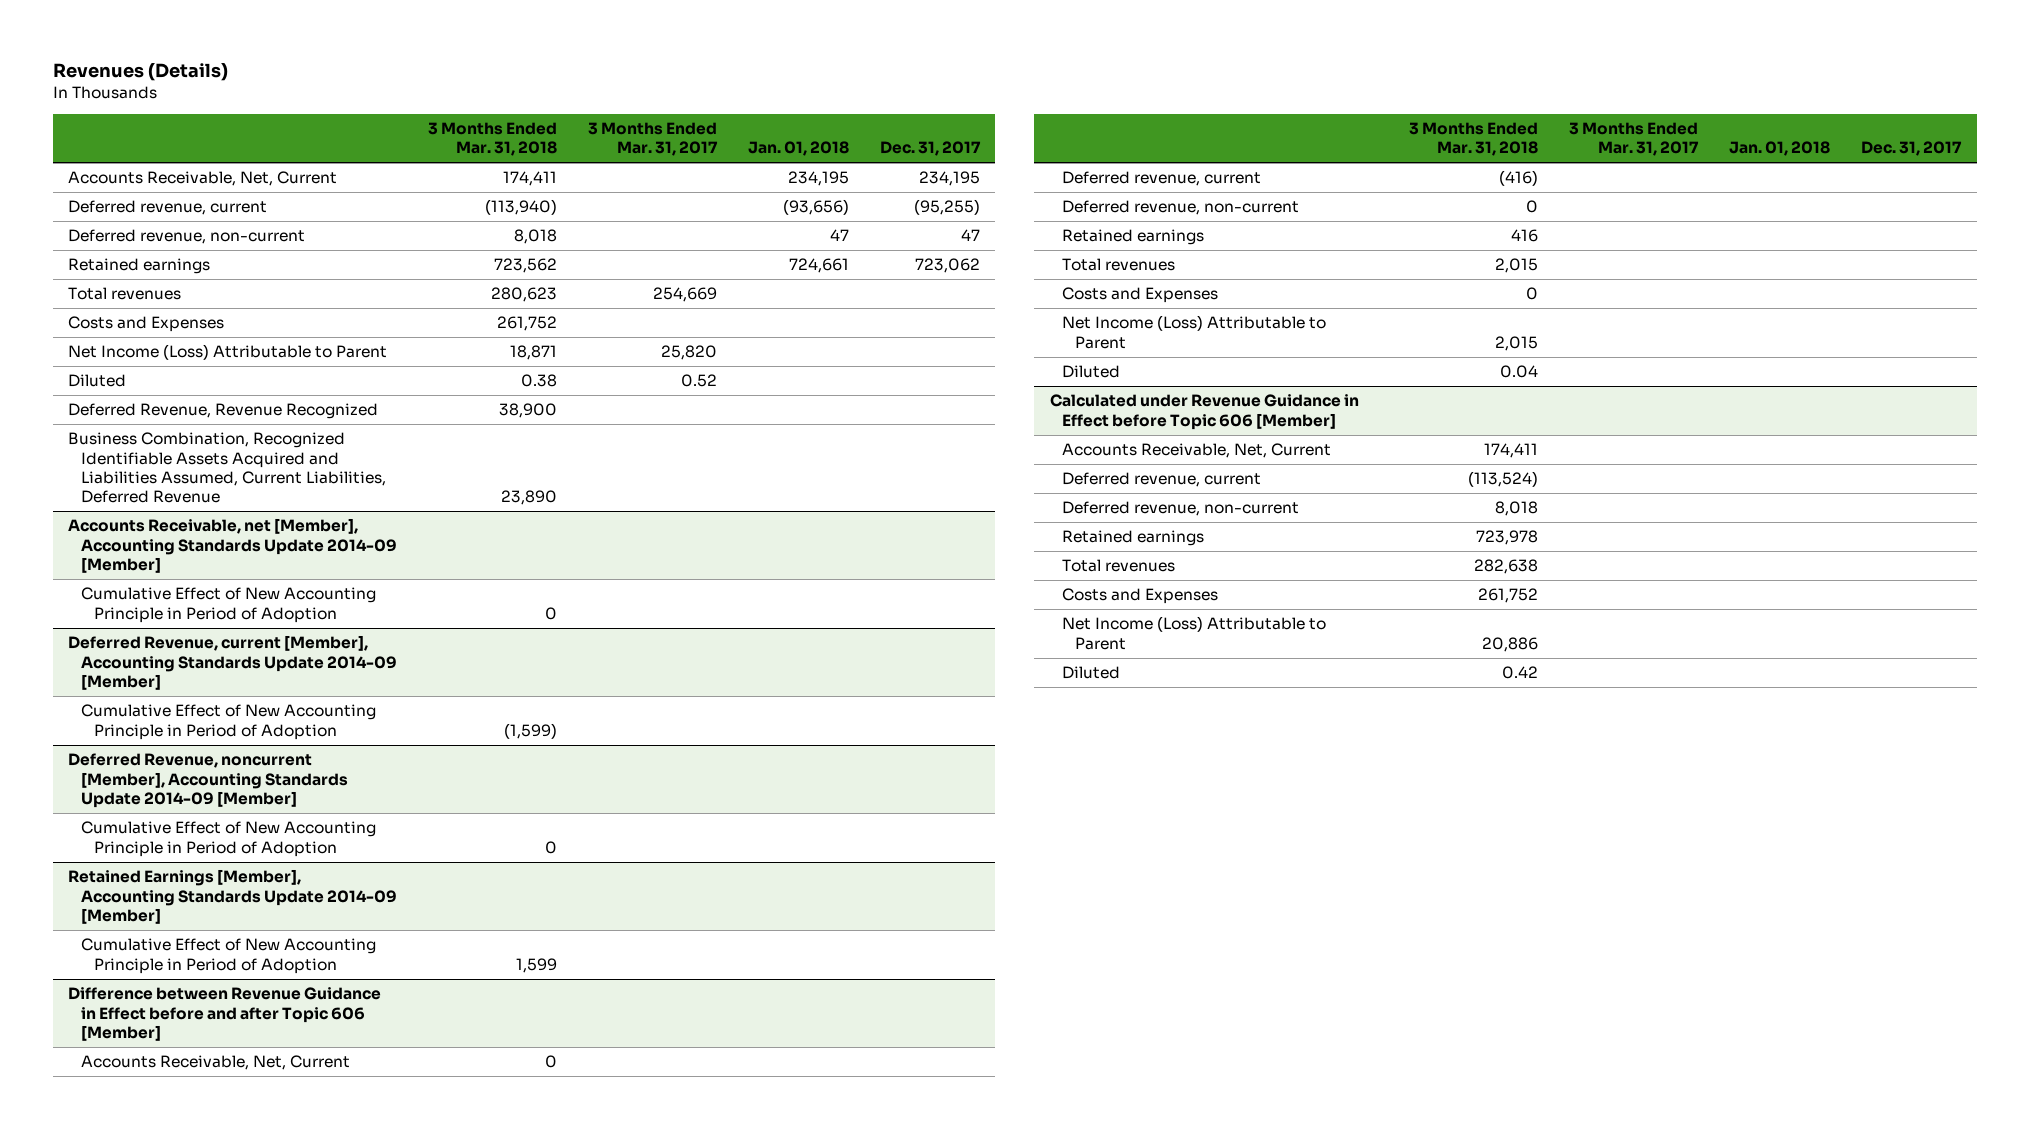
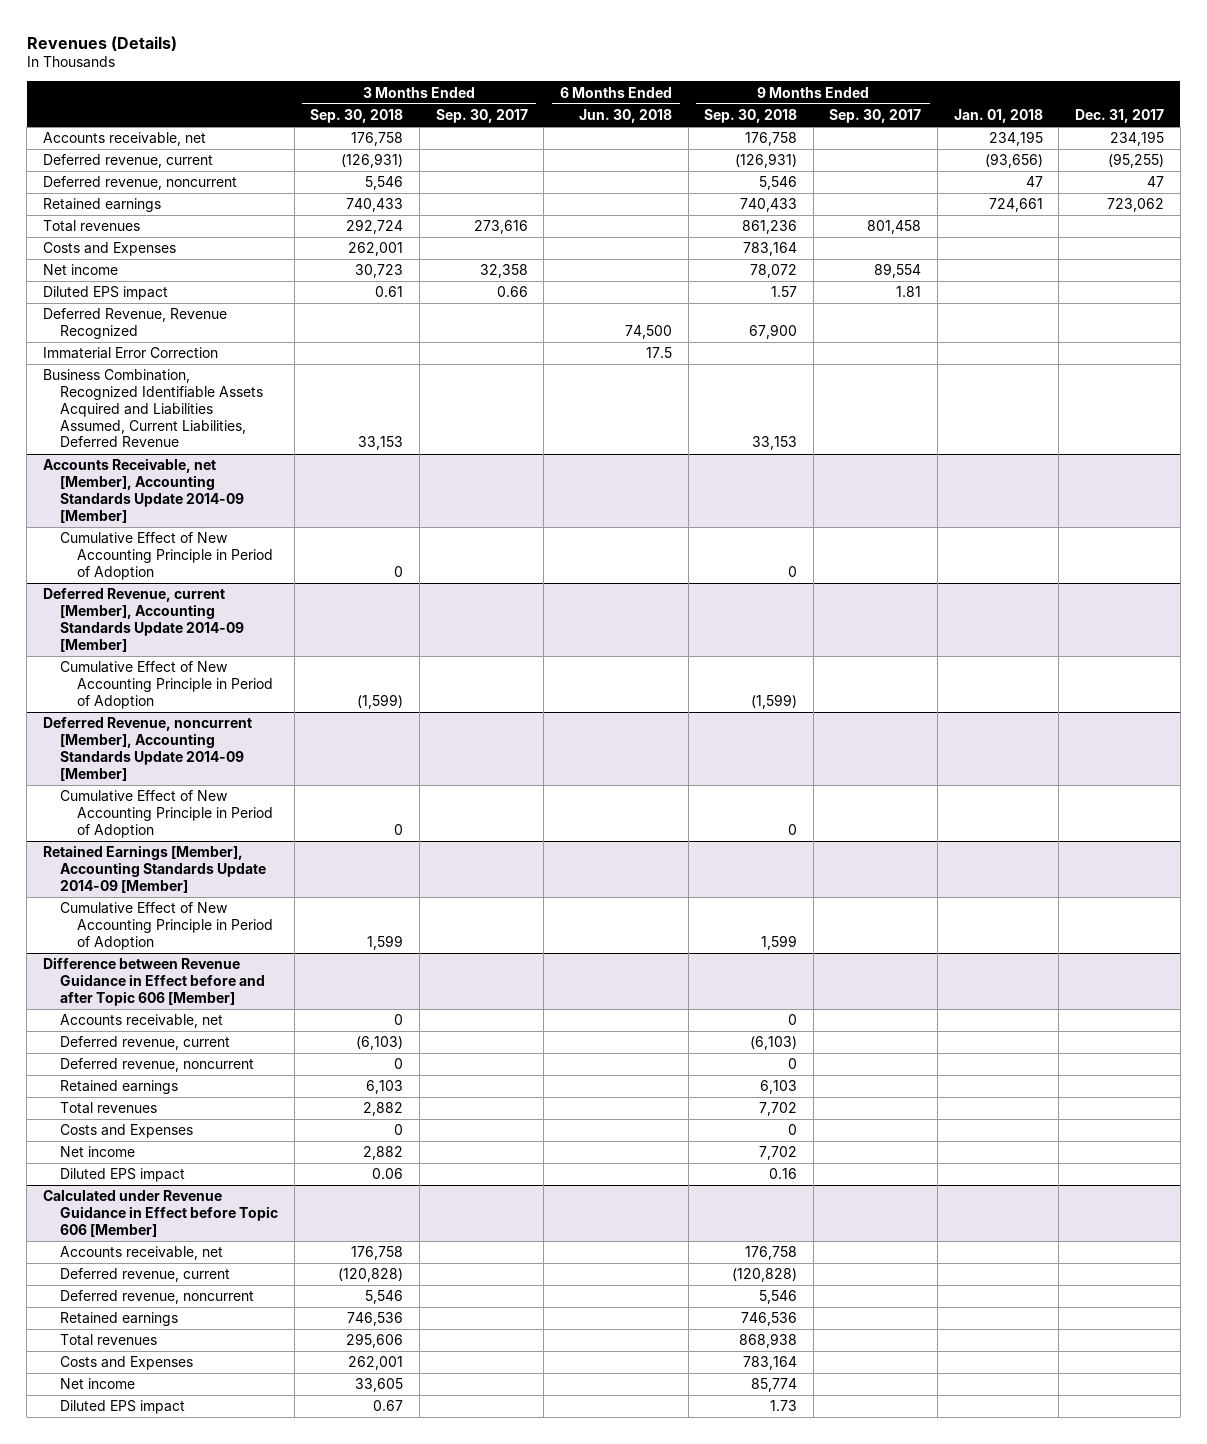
- | 3 Months Ended Mar. 31, 2018 | 3 Months Ended Mar. 31, 2017 | Jan. 01, 2018 | Dec. 31, 2017
+ | 3 Months Ended Sep. 30, 2018 | 3 Months Ended Sep. 30, 2017 | 6 Months Ended Jun. 30, 2018 | 9 Months Ended Sep. 30, 2018 | 9 Months Ended Sep. 30, 2017 | Jan. 01, 2018 | Dec. 31, 2017
- Accounts Receivable, Net, Current | 174,411 | | 234,195 | 234,195
+ Accounts receivable, net | 176,758 | | | 176,758 | | 234,195 | 234,195
- Deferred revenue, non-current | 8,018 | | 47 | 47
+ Deferred revenue, noncurrent | 5,546 | | | 5,546 | | 47 | 47
- Net Income (Loss) Attributable to Parent | 18,871 | 25,820 | |
- Diluted | 0.38 | 0.52 | |
+ Net income | 30,723 | 32,358 | | 78,072 | 89,554 | |
+ Diluted EPS impact | 0.61 | 0.66 | | 1.57 | 1.81 | |
+ Immaterial Error Correction | | | 17.5 | | | |
@ Difference between Revenue Guidance in Effect before and after Topic 606 [Member]
- Accounts Receivable, Net, Current | 0 | | |
+ Accounts receivable, net | 0 | | | 0 | | |
- Deferred revenue, non-current | 0 | | |
+ Deferred revenue, noncurrent | 0 | | | 0 | | |
- Net Income (Loss) Attributable to Parent | 2,015 | | |
- Diluted | 0.04 | | |
+ Net income | 2,882 | | | 7,702 | | |
+ Diluted EPS impact | 0.06 | | | 0.16 | | |
@ Calculated under Revenue Guidance in Effect before Topic 606 [Member]
- Accounts Receivable, Net, Current | 174,411 | | |
+ Accounts receivable, net | 176,758 | | | 176,758 | | |
- Deferred revenue, non-current | 8,018 | | |
+ Deferred revenue, noncurrent | 5,546 | | | 5,546 | | |
- Net Income (Loss) Attributable to Parent | 20,886 | | |
- Diluted | 0.42 | | |
+ Net income | 33,605 | | | 85,774 | | |
+ Diluted EPS impact | 0.67 | | | 1.73 | | |

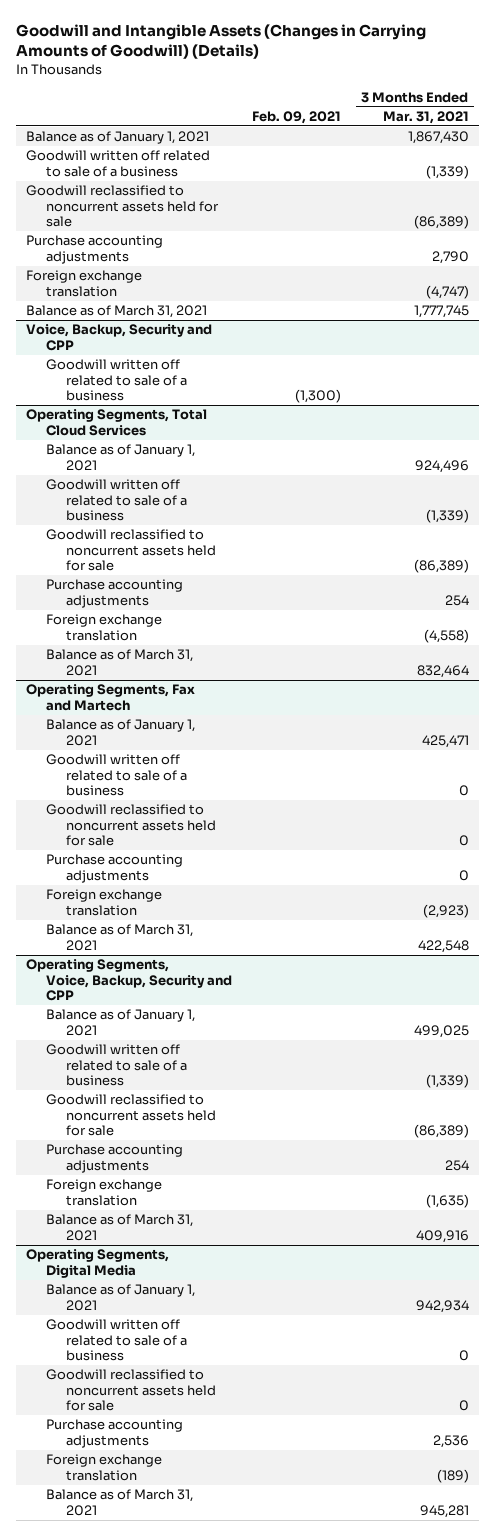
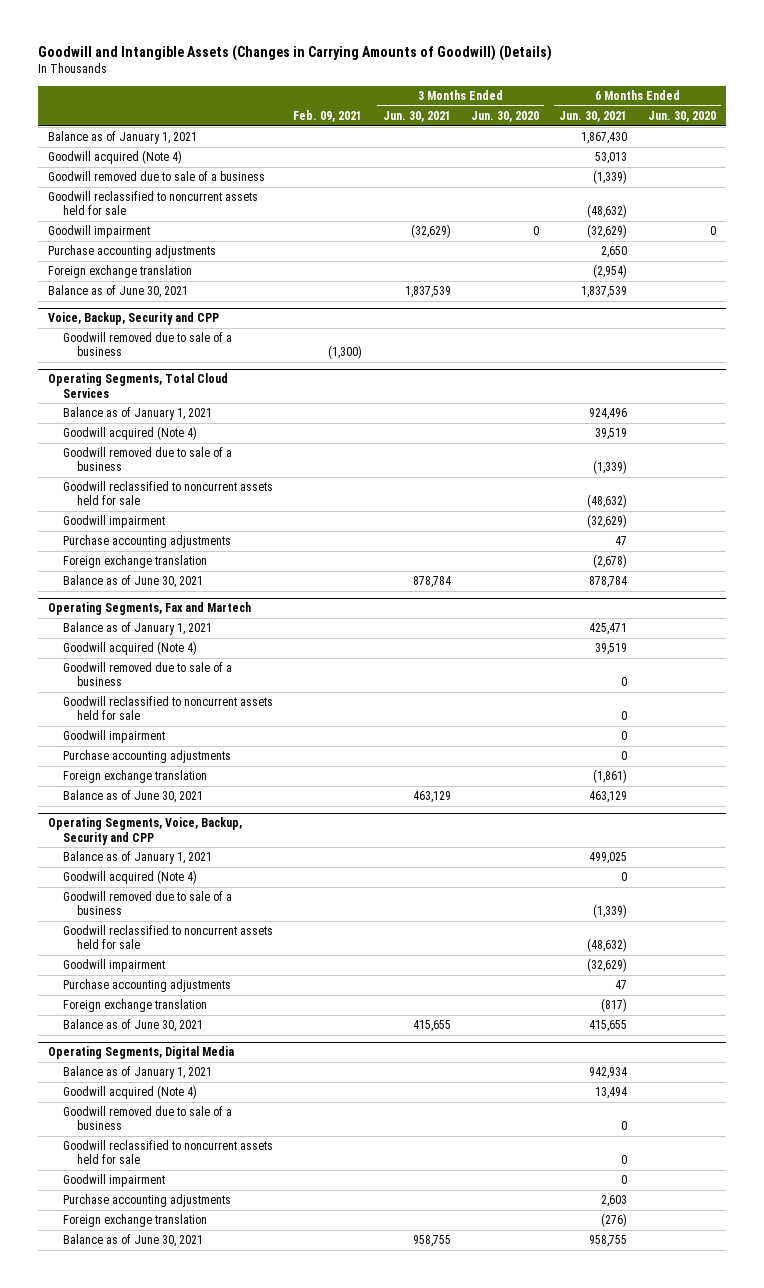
- | Feb. 09, 2021 | 3 Months Ended Mar. 31, 2021
+ | Feb. 09, 2021 | 3 Months Ended Jun. 30, 2021 | 3 Months Ended Jun. 30, 2020 | 6 Months Ended Jun. 30, 2021 | 6 Months Ended Jun. 30, 2020
- Goodwill written off related to sale of a business | | (1,339)
+ Goodwill acquired (Note 4) | | | | 53,013 |
+ Goodwill removed due to sale of a business | | | | (1,339) |
+ Goodwill impairment | | (32,629) | 0 | (32,629) | 0
- Balance as of March 31, 2021 | | 1,777,745
+ Balance as of June 30, 2021 | | 1,837,539 | | 1,837,539 |
@ Voice, Backup, Security and CPP
- Goodwill written off related to sale of a business | (1,300) |
+ Goodwill removed due to sale of a business | (1,300) | | | |
@ Operating Segments, Total Cloud Services
- Goodwill written off related to sale of a business | | (1,339)
+ Goodwill acquired (Note 4) | | | | 39,519 |
+ Goodwill removed due to sale of a business | | | | (1,339) |
+ Goodwill impairment | | | | (32,629) |
- Balance as of March 31, 2021 | | 832,464
+ Balance as of June 30, 2021 | | 878,784 | | 878,784 |
@ Operating Segments, Fax and Martech
- Goodwill written off related to sale of a business | | 0
+ Goodwill acquired (Note 4) | | | | 39,519 |
+ Goodwill removed due to sale of a business | | | | 0 |
+ Goodwill impairment | | | | 0 |
- Balance as of March 31, 2021 | | 422,548
+ Balance as of June 30, 2021 | | 463,129 | | 463,129 |
@ Operating Segments, Voice, Backup, Security and CPP
- Goodwill written off related to sale of a business | | (1,339)
+ Goodwill acquired (Note 4) | | | | 0 |
+ Goodwill removed due to sale of a business | | | | (1,339) |
+ Goodwill impairment | | | | (32,629) |
- Balance as of March 31, 2021 | | 409,916
+ Balance as of June 30, 2021 | | 415,655 | | 415,655 |
@ Operating Segments, Digital Media
- Goodwill written off related to sale of a business | | 0
+ Goodwill acquired (Note 4) | | | | 13,494 |
+ Goodwill removed due to sale of a business | | | | 0 |
+ Goodwill impairment | | | | 0 |
- Balance as of March 31, 2021 | | 945,281
+ Balance as of June 30, 2021 | | 958,755 | | 958,755 |

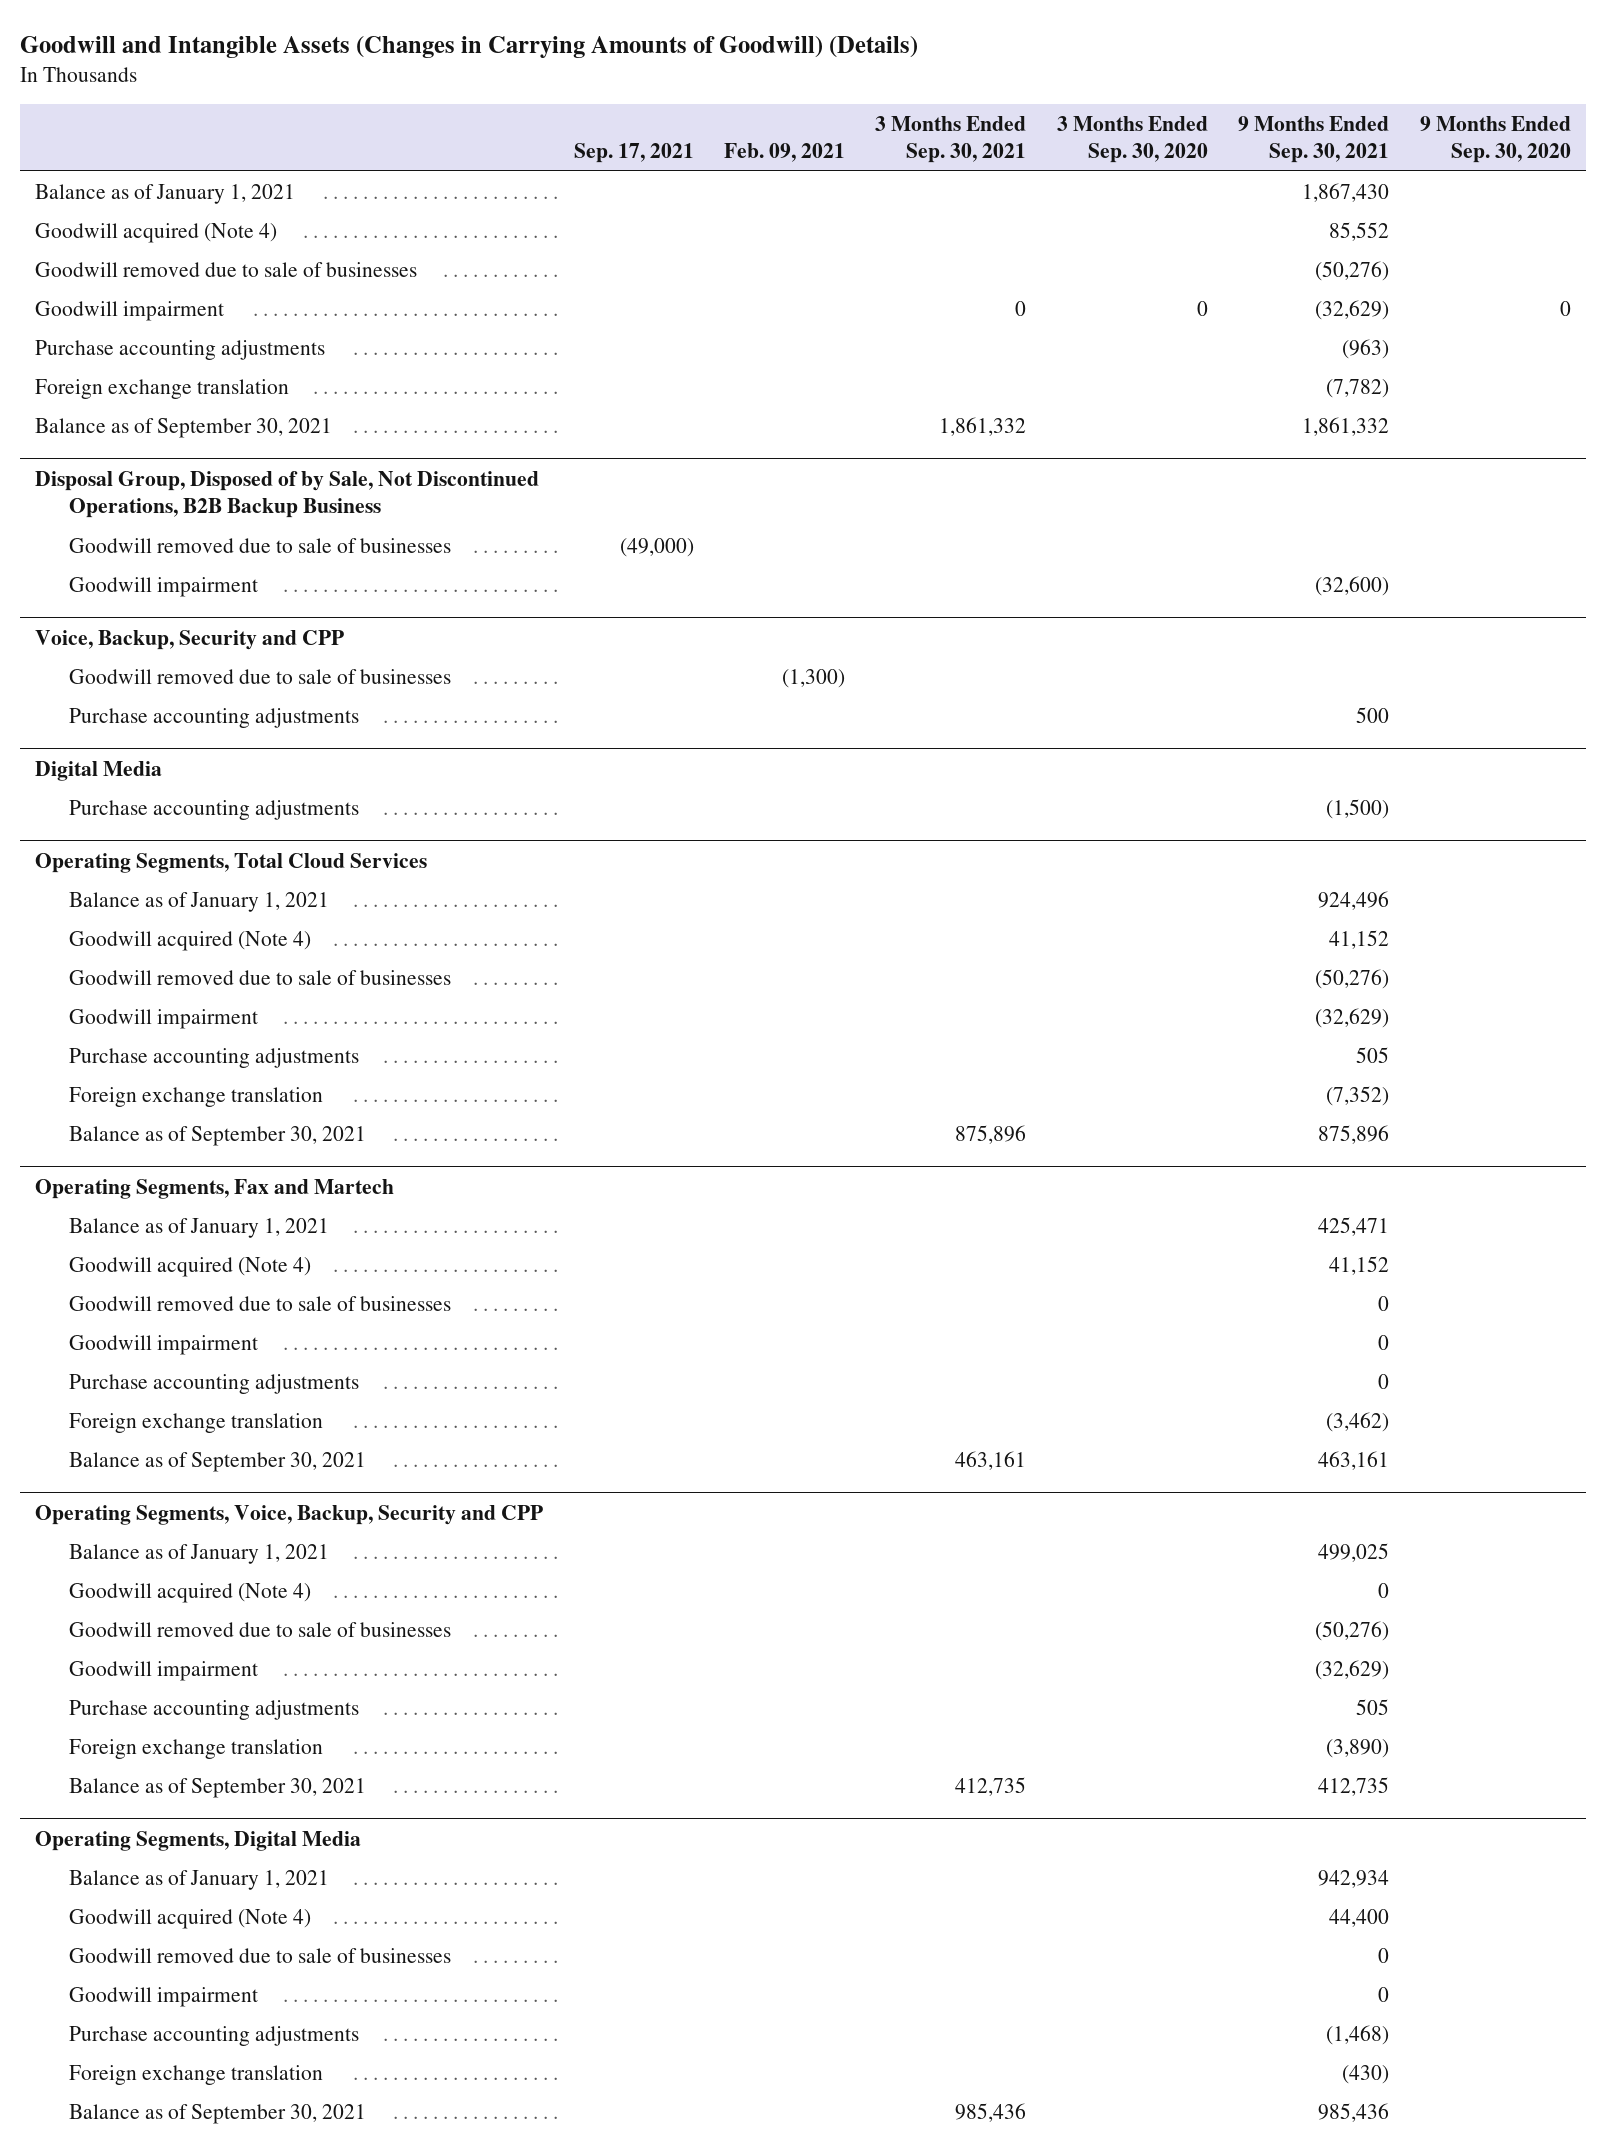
- | Feb. 09, 2021 | 3 Months Ended Jun. 30, 2021 | 3 Months Ended Jun. 30, 2020 | 6 Months Ended Jun. 30, 2021 | 6 Months Ended Jun. 30, 2020
+ | Sep. 17, 2021 | Feb. 09, 2021 | 3 Months Ended Sep. 30, 2021 | 3 Months Ended Sep. 30, 2020 | 9 Months Ended Sep. 30, 2021 | 9 Months Ended Sep. 30, 2020
- Goodwill removed due to sale of a business | | | | (1,339) |
- Goodwill reclassified to noncurrent assets held for sale | | | | (48,632) |
+ Goodwill removed due to sale of businesses | | | | | (50,276) |
- Balance as of June 30, 2021 | | 1,837,539 | | 1,837,539 |
+ Balance as of September 30, 2021 | | | 1,861,332 | | 1,861,332 |
+ Disposal Group, Disposed of by Sale, Not Discontinued Operations, B2B Backup Business
+ Goodwill removed due to sale of businesses | (49,000) | | | | |
+ Goodwill impairment | | | | | (32,600) |
@ Voice, Backup, Security and CPP
- Goodwill removed due to sale of a business | (1,300) | | | |
+ Goodwill removed due to sale of businesses | | (1,300) | | | |
+ Purchase accounting adjustments | | | | | 500 |
+ Digital Media
+ Purchase accounting adjustments | | | | | (1,500) |
@ Operating Segments, Total Cloud Services
- Goodwill removed due to sale of a business | | | | (1,339) |
- Goodwill reclassified to noncurrent assets held for sale | | | | (48,632) |
+ Goodwill removed due to sale of businesses | | | | | (50,276) |
- Balance as of June 30, 2021 | | 878,784 | | 878,784 |
+ Balance as of September 30, 2021 | | | 875,896 | | 875,896 |
@ Operating Segments, Fax and Martech
- Goodwill removed due to sale of a business | | | | 0 |
- Goodwill reclassified to noncurrent assets held for sale | | | | 0 |
+ Goodwill removed due to sale of businesses | | | | | 0 |
- Balance as of June 30, 2021 | | 463,129 | | 463,129 |
+ Balance as of September 30, 2021 | | | 463,161 | | 463,161 |
@ Operating Segments, Voice, Backup, Security and CPP
- Goodwill removed due to sale of a business | | | | (1,339) |
- Goodwill reclassified to noncurrent assets held for sale | | | | (48,632) |
+ Goodwill removed due to sale of businesses | | | | | (50,276) |
- Balance as of June 30, 2021 | | 415,655 | | 415,655 |
+ Balance as of September 30, 2021 | | | 412,735 | | 412,735 |
@ Operating Segments, Digital Media
- Goodwill removed due to sale of a business | | | | 0 |
- Goodwill reclassified to noncurrent assets held for sale | | | | 0 |
+ Goodwill removed due to sale of businesses | | | | | 0 |
- Balance as of June 30, 2021 | | 958,755 | | 958,755 |
+ Balance as of September 30, 2021 | | | 985,436 | | 985,436 |

